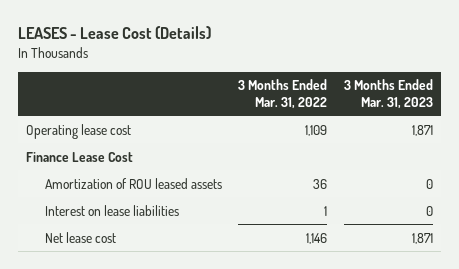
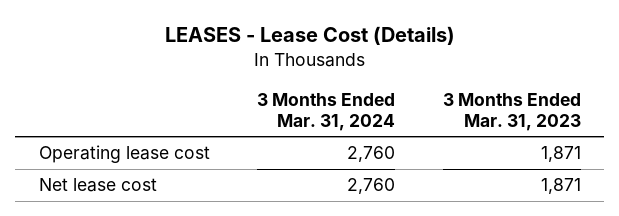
- | 3 Months Ended Mar. 31, 2022 | 3 Months Ended Mar. 31, 2023
+ | 3 Months Ended Mar. 31, 2024 | 3 Months Ended Mar. 31, 2023
- Finance Lease Cost
- Amortization of ROU leased assets | 36 | 0
- Interest on lease liabilities | 1 | 0

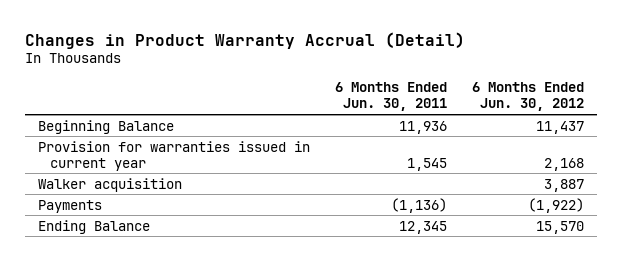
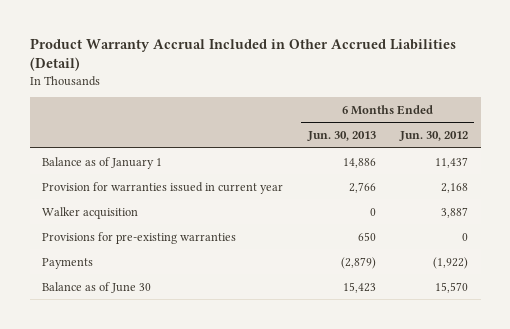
- Changes in Product Warranty Accrual (Detail)
+ Product Warranty Accrual Included in Other Accrued Liabilities (Detail)
- | 6 Months Ended Jun. 30, 2011 | 6 Months Ended Jun. 30, 2012
+ | 6 Months Ended Jun. 30, 2013 | 6 Months Ended Jun. 30, 2012
- Beginning Balance | 11,936 | 11,437
+ Balance as of January 1 | 14,886 | 11,437
+ Provisions for pre-existing warranties | 650 | 0
- Ending Balance | 12,345 | 15,570
+ Balance as of June 30 | 15,423 | 15,570

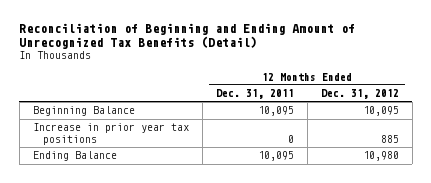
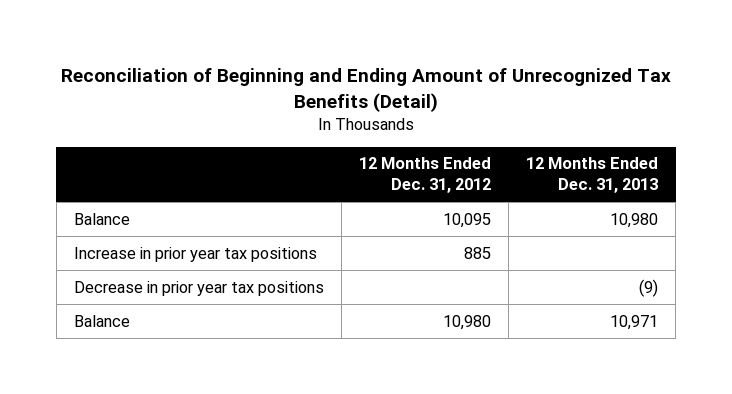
- | 12 Months Ended Dec. 31, 2011 | 12 Months Ended Dec. 31, 2012
+ | 12 Months Ended Dec. 31, 2012 | 12 Months Ended Dec. 31, 2013
- Beginning Balance | 10,095 | 10,095
+ Balance | 10,095 | 10,980
- Ending Balance | 10,095 | 10,980
+ Decrease in prior year tax positions | | (9)
+ Balance | 10,980 | 10,971

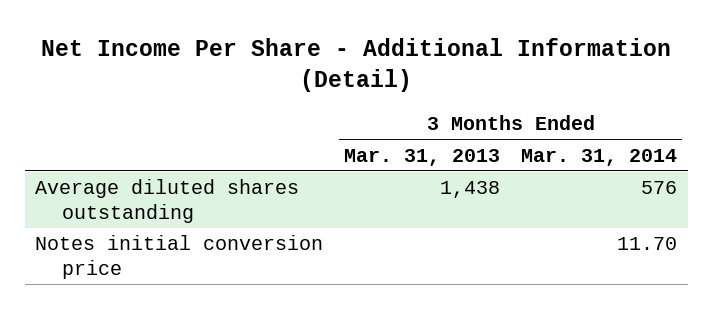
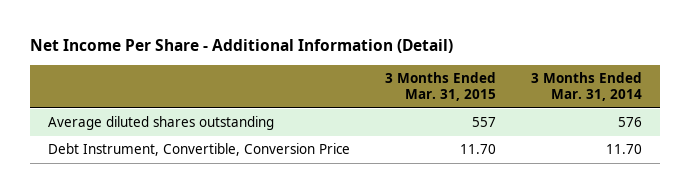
- | 3 Months Ended Mar. 31, 2013 | 3 Months Ended Mar. 31, 2014
+ | 3 Months Ended Mar. 31, 2015 | 3 Months Ended Mar. 31, 2014
- Notes initial conversion price | | 11.70
+ Debt Instrument, Convertible, Conversion Price | 11.70 | 11.70

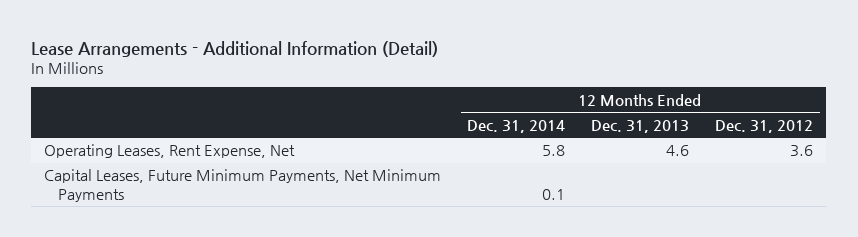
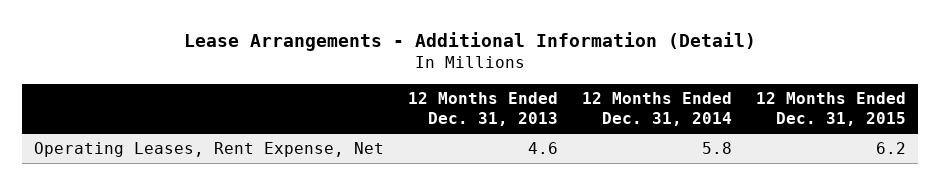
- | 12 Months Ended Dec. 31, 2014 | 12 Months Ended Dec. 31, 2013 | 12 Months Ended Dec. 31, 2012
+ | 12 Months Ended Dec. 31, 2013 | 12 Months Ended Dec. 31, 2014 | 12 Months Ended Dec. 31, 2015
- Capital Leases, Future Minimum Payments, Net Minimum Payments | 0.1 | |

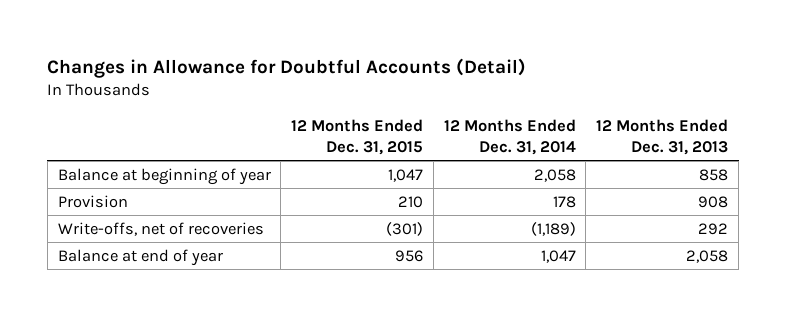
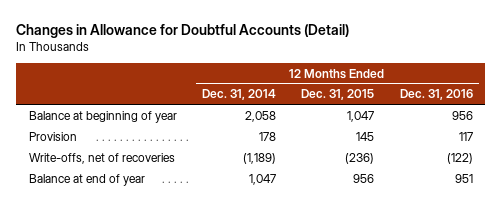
- | 12 Months Ended Dec. 31, 2015 | 12 Months Ended Dec. 31, 2014 | 12 Months Ended Dec. 31, 2013
+ | 12 Months Ended Dec. 31, 2014 | 12 Months Ended Dec. 31, 2015 | 12 Months Ended Dec. 31, 2016
- Provision | 210 | 178 | 908
- Write-offs, net of recoveries | (301) | (1,189) | 292
+ Provision | 178 | 145 | 117
+ Write-offs, net of recoveries | (1,189) | (236) | (122)

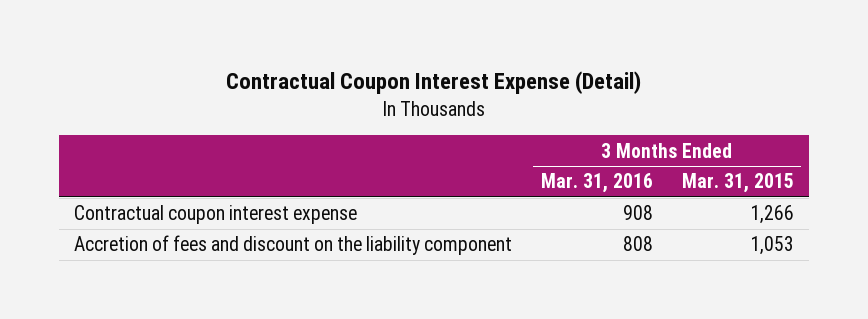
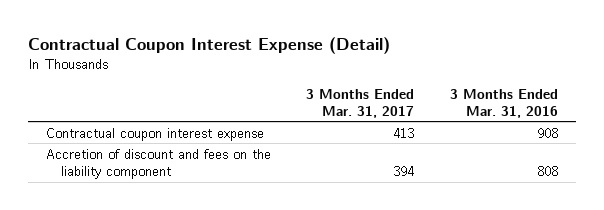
- | 3 Months Ended Mar. 31, 2016 | 3 Months Ended Mar. 31, 2015
+ | 3 Months Ended Mar. 31, 2017 | 3 Months Ended Mar. 31, 2016
- Accretion of fees and discount on the liability component | 808 | 1,053
+ Accretion of discount and fees on the liability component | 394 | 808

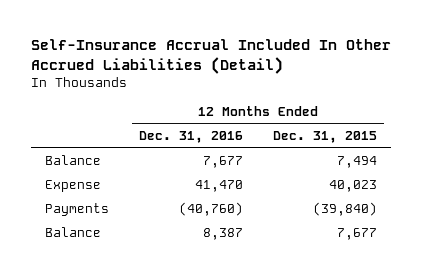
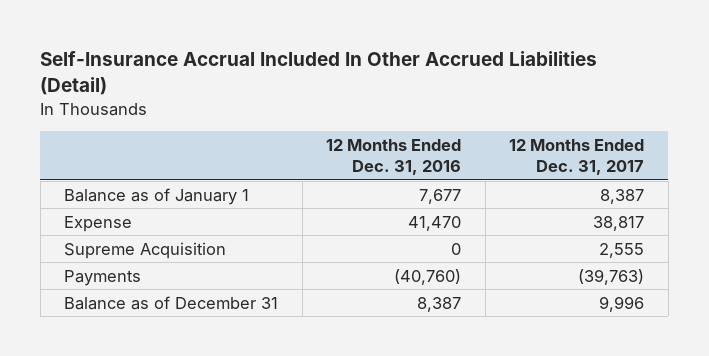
- | 12 Months Ended Dec. 31, 2016 | 12 Months Ended Dec. 31, 2015
+ | 12 Months Ended Dec. 31, 2016 | 12 Months Ended Dec. 31, 2017
- Balance | 7,677 | 7,494
+ Balance as of January 1 | 7,677 | 8,387
+ Supreme Acquisition | 0 | 2,555
- Balance | 8,387 | 7,677
+ Balance as of December 31 | 8,387 | 9,996

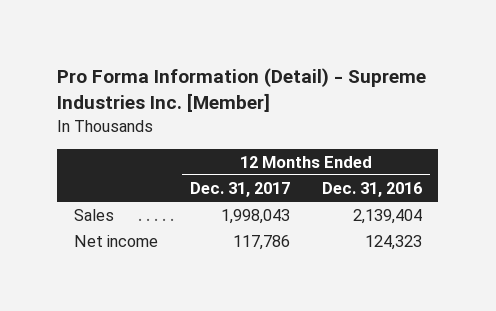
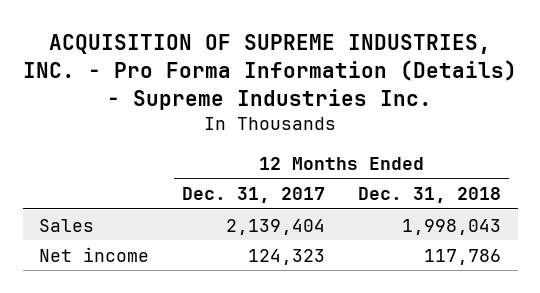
- Pro Forma Information (Detail) - Supreme Industries Inc. [Member]
+ ACQUISITION OF SUPREME INDUSTRIES, INC. - Pro Forma Information (Details) - Supreme Industries Inc.
- | 12 Months Ended Dec. 31, 2017 | 12 Months Ended Dec. 31, 2016
+ | 12 Months Ended Dec. 31, 2017 | 12 Months Ended Dec. 31, 2018
- Sales | 1,998,043 | 2,139,404
- Net income | 117,786 | 124,323
+ Sales | 2,139,404 | 1,998,043
+ Net income | 124,323 | 117,786

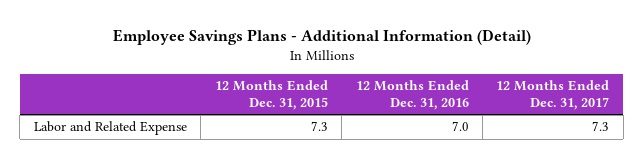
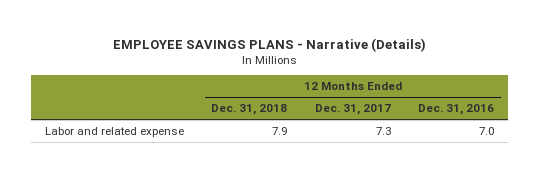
- Employee Savings Plans - Additional Information (Detail)
+ EMPLOYEE SAVINGS PLANS - Narrative (Details)
- | 12 Months Ended Dec. 31, 2015 | 12 Months Ended Dec. 31, 2016 | 12 Months Ended Dec. 31, 2017
+ | 12 Months Ended Dec. 31, 2018 | 12 Months Ended Dec. 31, 2017 | 12 Months Ended Dec. 31, 2016
- Labor and Related Expense | 7.3 | 7.0 | 7.3
+ Labor and related expense | 7.9 | 7.3 | 7.0

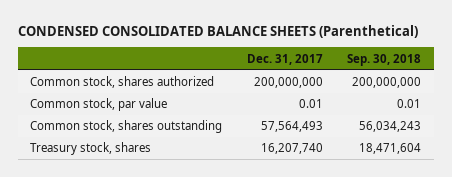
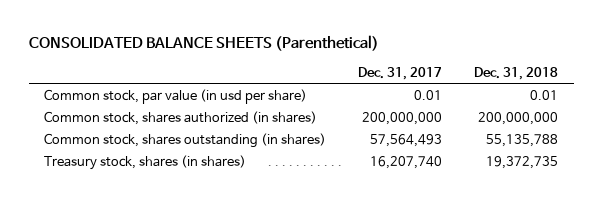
- CONDENSED CONSOLIDATED BALANCE SHEETS (Parenthetical)
+ CONSOLIDATED BALANCE SHEETS (Parenthetical)
- | Dec. 31, 2017 | Sep. 30, 2018
+ | Dec. 31, 2017 | Dec. 31, 2018
- Common stock, shares authorized | 200,000,000 | 200,000,000
- Common stock, par value | 0.01 | 0.01
- Common stock, shares outstanding | 57,564,493 | 56,034,243
- Treasury stock, shares | 16,207,740 | 18,471,604
+ Common stock, par value (in usd per share) | 0.01 | 0.01
+ Common stock, shares authorized (in shares) | 200,000,000 | 200,000,000
+ Common stock, shares outstanding (in shares) | 57,564,493 | 55,135,788
+ Treasury stock, shares (in shares) | 16,207,740 | 19,372,735

